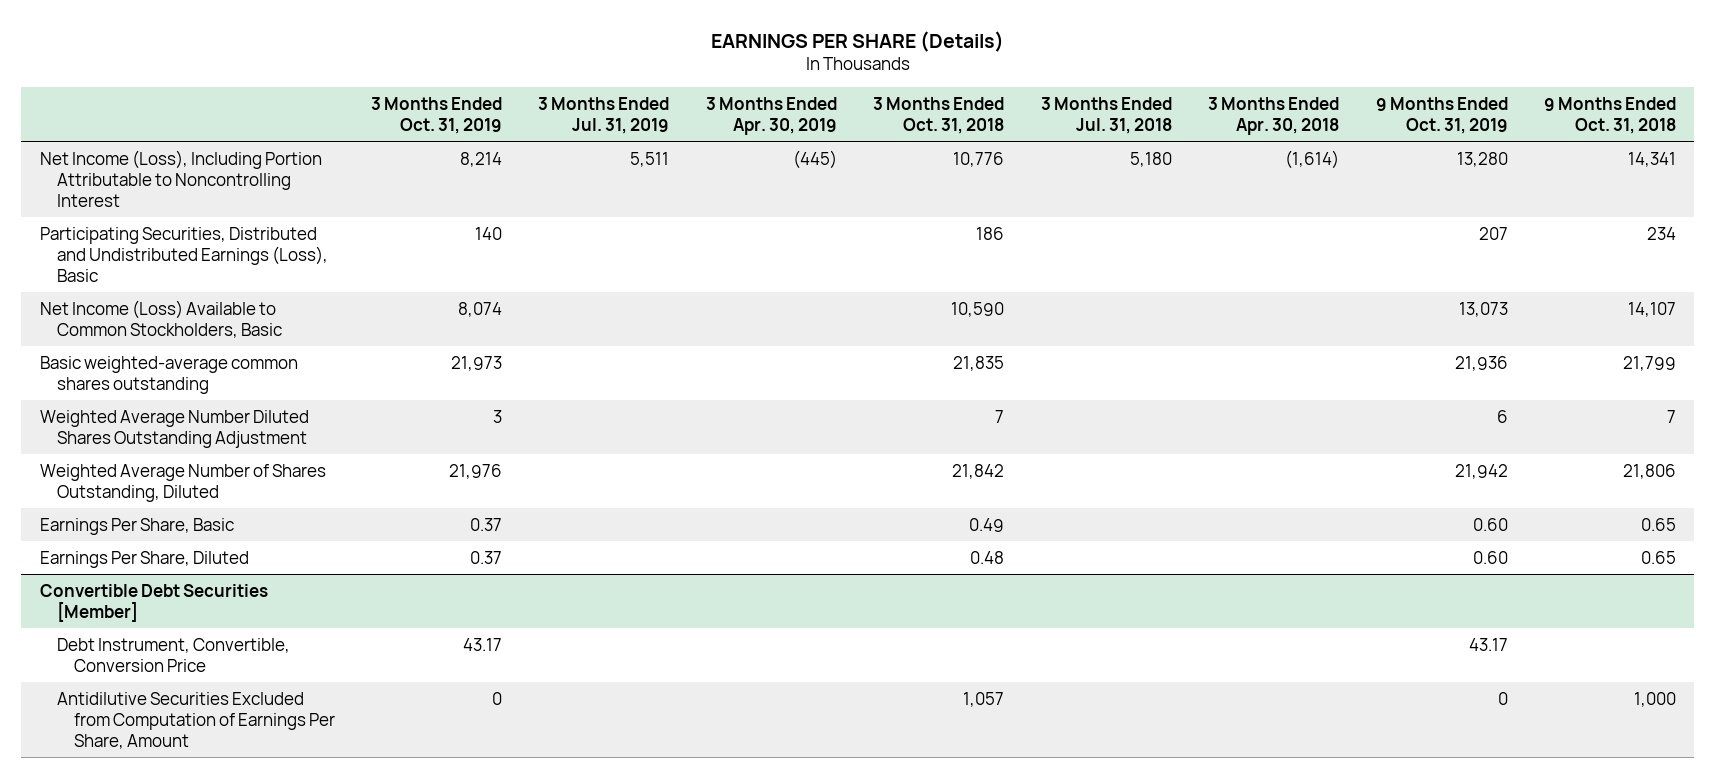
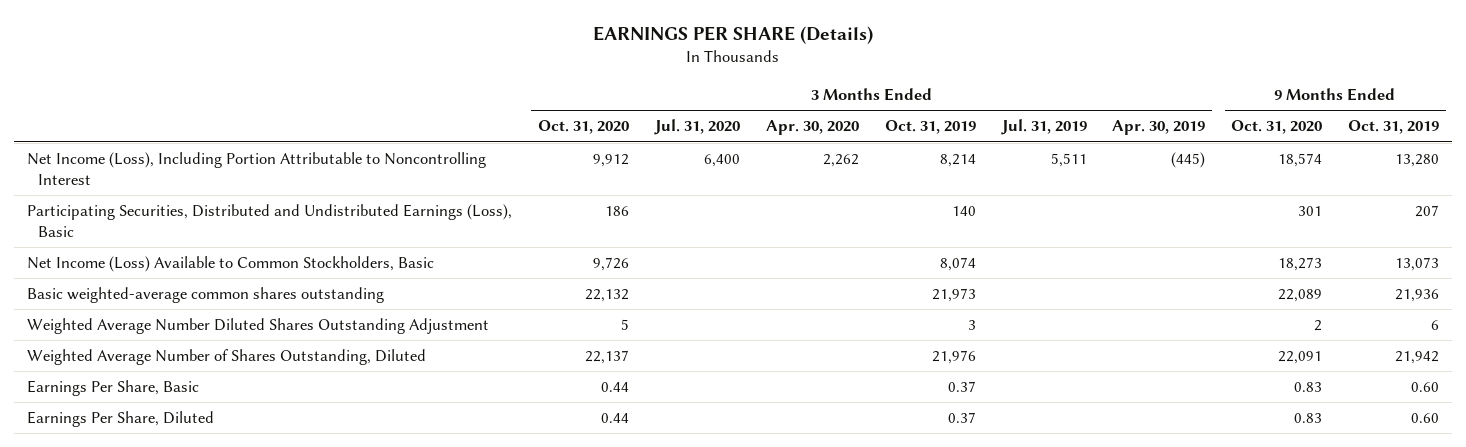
- | 3 Months Ended Oct. 31, 2019 | 3 Months Ended Jul. 31, 2019 | 3 Months Ended Apr. 30, 2019 | 3 Months Ended Oct. 31, 2018 | 3 Months Ended Jul. 31, 2018 | 3 Months Ended Apr. 30, 2018 | 9 Months Ended Oct. 31, 2019 | 9 Months Ended Oct. 31, 2018
+ | 3 Months Ended Oct. 31, 2020 | 3 Months Ended Jul. 31, 2020 | 3 Months Ended Apr. 30, 2020 | 3 Months Ended Oct. 31, 2019 | 3 Months Ended Jul. 31, 2019 | 3 Months Ended Apr. 30, 2019 | 9 Months Ended Oct. 31, 2020 | 9 Months Ended Oct. 31, 2019
- Convertible Debt Securities [Member]
- Debt Instrument, Convertible, Conversion Price | 43.17 | | | | | | 43.17 |
- Antidilutive Securities Excluded from Computation of Earnings Per Share, Amount | 0 | | | 1,057 | | | 0 | 1,000

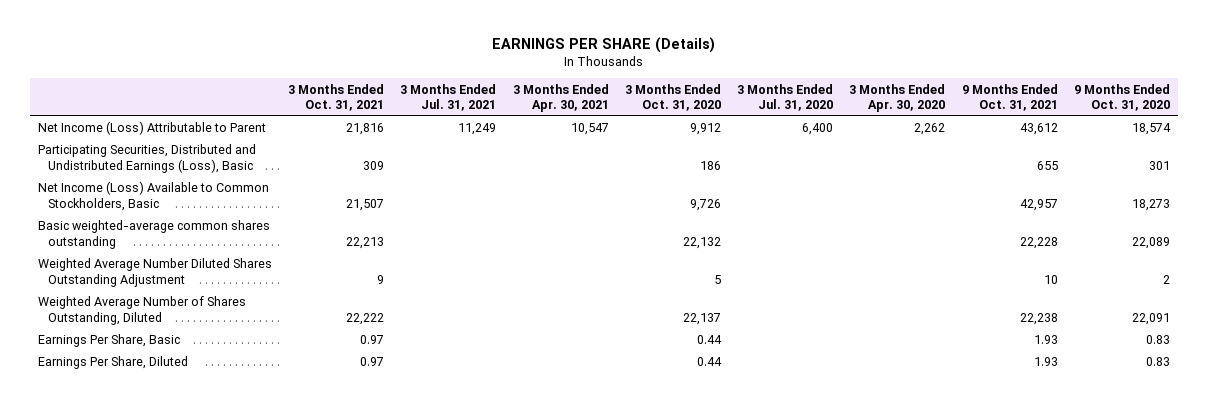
- | 3 Months Ended Oct. 31, 2020 | 3 Months Ended Jul. 31, 2020 | 3 Months Ended Apr. 30, 2020 | 3 Months Ended Oct. 31, 2019 | 3 Months Ended Jul. 31, 2019 | 3 Months Ended Apr. 30, 2019 | 9 Months Ended Oct. 31, 2020 | 9 Months Ended Oct. 31, 2019
+ | 3 Months Ended Oct. 31, 2021 | 3 Months Ended Jul. 31, 2021 | 3 Months Ended Apr. 30, 2021 | 3 Months Ended Oct. 31, 2020 | 3 Months Ended Jul. 31, 2020 | 3 Months Ended Apr. 30, 2020 | 9 Months Ended Oct. 31, 2021 | 9 Months Ended Oct. 31, 2020
- Net Income (Loss), Including Portion Attributable to Noncontrolling Interest | 9,912 | 6,400 | 2,262 | 8,214 | 5,511 | (445) | 18,574 | 13,280
+ Net Income (Loss) Attributable to Parent | 21,816 | 11,249 | 10,547 | 9,912 | 6,400 | 2,262 | 43,612 | 18,574

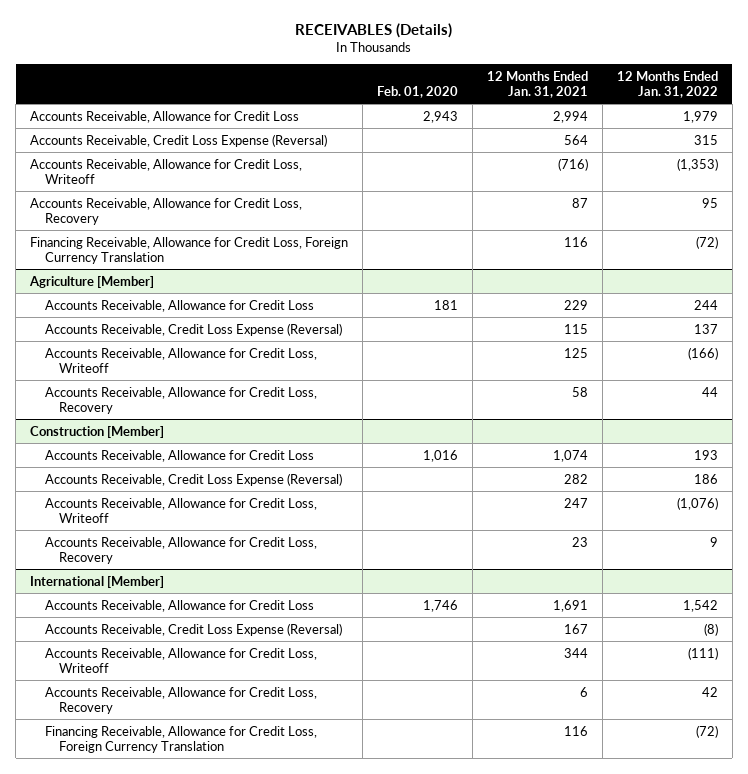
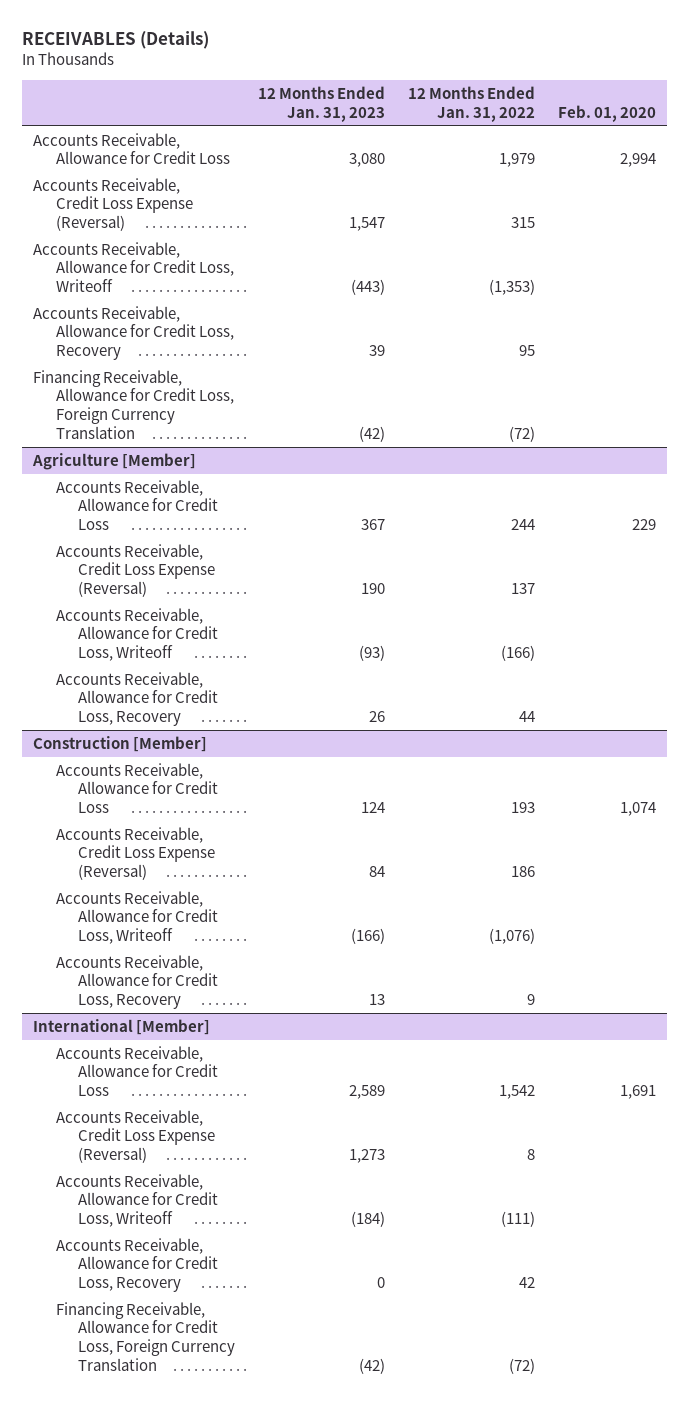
- | Feb. 01, 2020 | 12 Months Ended Jan. 31, 2021 | 12 Months Ended Jan. 31, 2022
+ | 12 Months Ended Jan. 31, 2023 | 12 Months Ended Jan. 31, 2022 | Feb. 01, 2020
- Accounts Receivable, Allowance for Credit Loss | 2,943 | 2,994 | 1,979
+ Accounts Receivable, Allowance for Credit Loss | 3,080 | 1,979 | 2,994
@ Agriculture [Member]
- Accounts Receivable, Allowance for Credit Loss | 181 | 229 | 244
+ Accounts Receivable, Allowance for Credit Loss | 367 | 244 | 229
@ Construction [Member]
- Accounts Receivable, Allowance for Credit Loss | 1,016 | 1,074 | 193
+ Accounts Receivable, Allowance for Credit Loss | 124 | 193 | 1,074
@ International [Member]
- Accounts Receivable, Allowance for Credit Loss | 1,746 | 1,691 | 1,542
- Accounts Receivable, Credit Loss Expense (Reversal) | | 167 | (8)
+ Accounts Receivable, Allowance for Credit Loss | 2,589 | 1,542 | 1,691
+ Accounts Receivable, Credit Loss Expense (Reversal) | 1,273 | 8 |

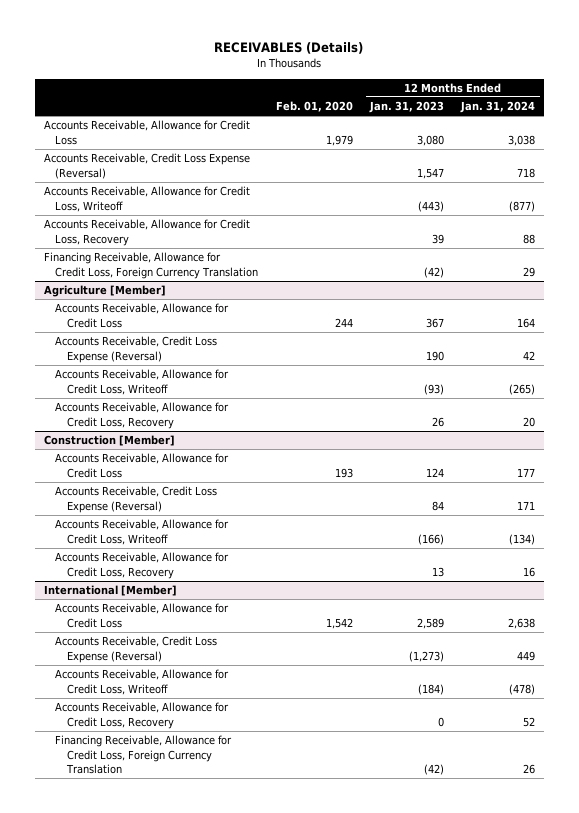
- | 12 Months Ended Jan. 31, 2023 | 12 Months Ended Jan. 31, 2022 | Feb. 01, 2020
+ | Feb. 01, 2020 | 12 Months Ended Jan. 31, 2023 | 12 Months Ended Jan. 31, 2024
- Accounts Receivable, Allowance for Credit Loss | 3,080 | 1,979 | 2,994
+ Accounts Receivable, Allowance for Credit Loss | 1,979 | 3,080 | 3,038
@ Agriculture [Member]
- Accounts Receivable, Allowance for Credit Loss | 367 | 244 | 229
+ Accounts Receivable, Allowance for Credit Loss | 244 | 367 | 164
@ Construction [Member]
- Accounts Receivable, Allowance for Credit Loss | 124 | 193 | 1,074
+ Accounts Receivable, Allowance for Credit Loss | 193 | 124 | 177
@ International [Member]
- Accounts Receivable, Allowance for Credit Loss | 2,589 | 1,542 | 1,691
- Accounts Receivable, Credit Loss Expense (Reversal) | 1,273 | 8 |
+ Accounts Receivable, Allowance for Credit Loss | 1,542 | 2,589 | 2,638
+ Accounts Receivable, Credit Loss Expense (Reversal) | | (1,273) | 449

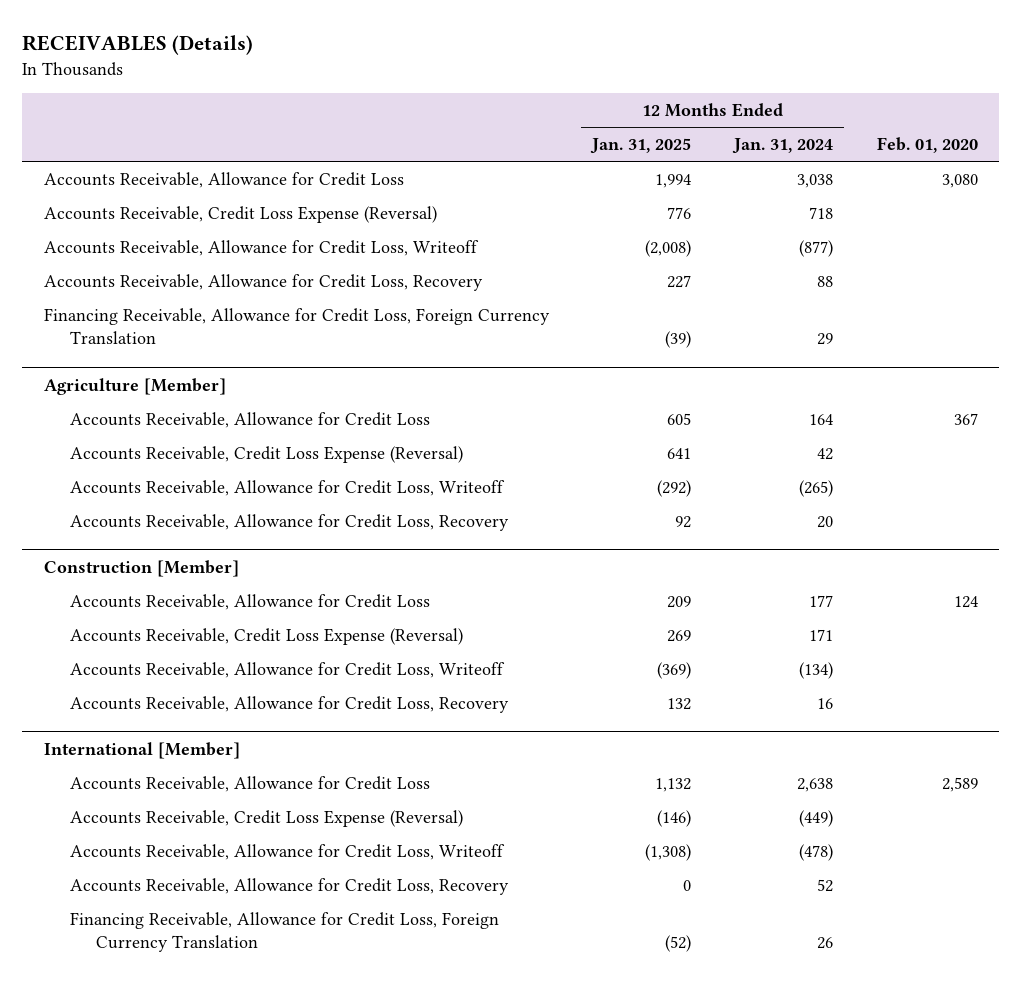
- | Feb. 01, 2020 | 12 Months Ended Jan. 31, 2023 | 12 Months Ended Jan. 31, 2024
+ | 12 Months Ended Jan. 31, 2025 | 12 Months Ended Jan. 31, 2024 | Feb. 01, 2020
- Accounts Receivable, Allowance for Credit Loss | 1,979 | 3,080 | 3,038
+ Accounts Receivable, Allowance for Credit Loss | 1,994 | 3,038 | 3,080
@ Agriculture [Member]
- Accounts Receivable, Allowance for Credit Loss | 244 | 367 | 164
+ Accounts Receivable, Allowance for Credit Loss | 605 | 164 | 367
@ Construction [Member]
- Accounts Receivable, Allowance for Credit Loss | 193 | 124 | 177
+ Accounts Receivable, Allowance for Credit Loss | 209 | 177 | 124
@ International [Member]
- Accounts Receivable, Allowance for Credit Loss | 1,542 | 2,589 | 2,638
- Accounts Receivable, Credit Loss Expense (Reversal) | | (1,273) | 449
+ Accounts Receivable, Allowance for Credit Loss | 1,132 | 2,638 | 2,589
+ Accounts Receivable, Credit Loss Expense (Reversal) | (146) | (449) |

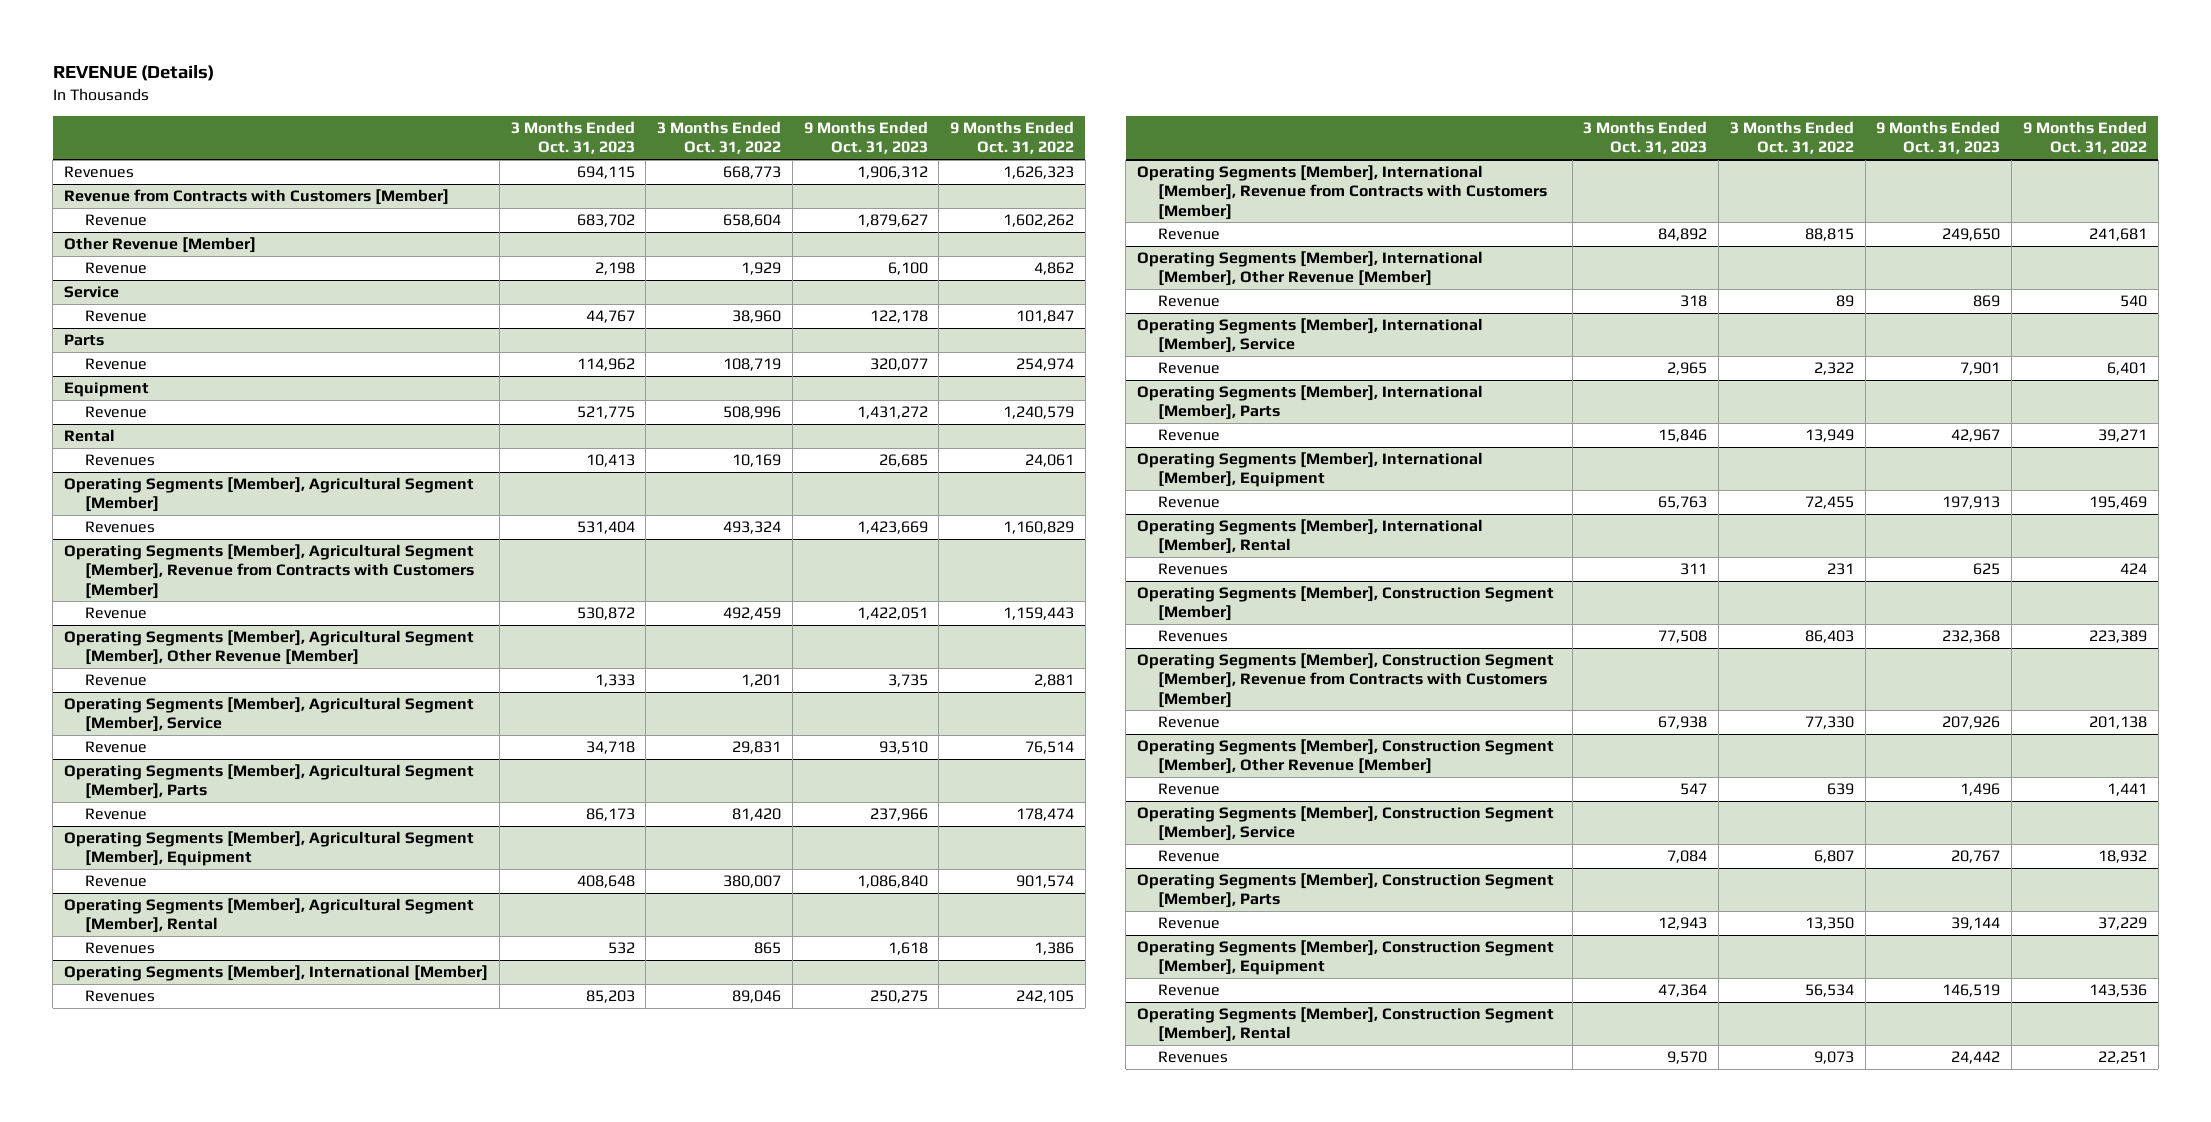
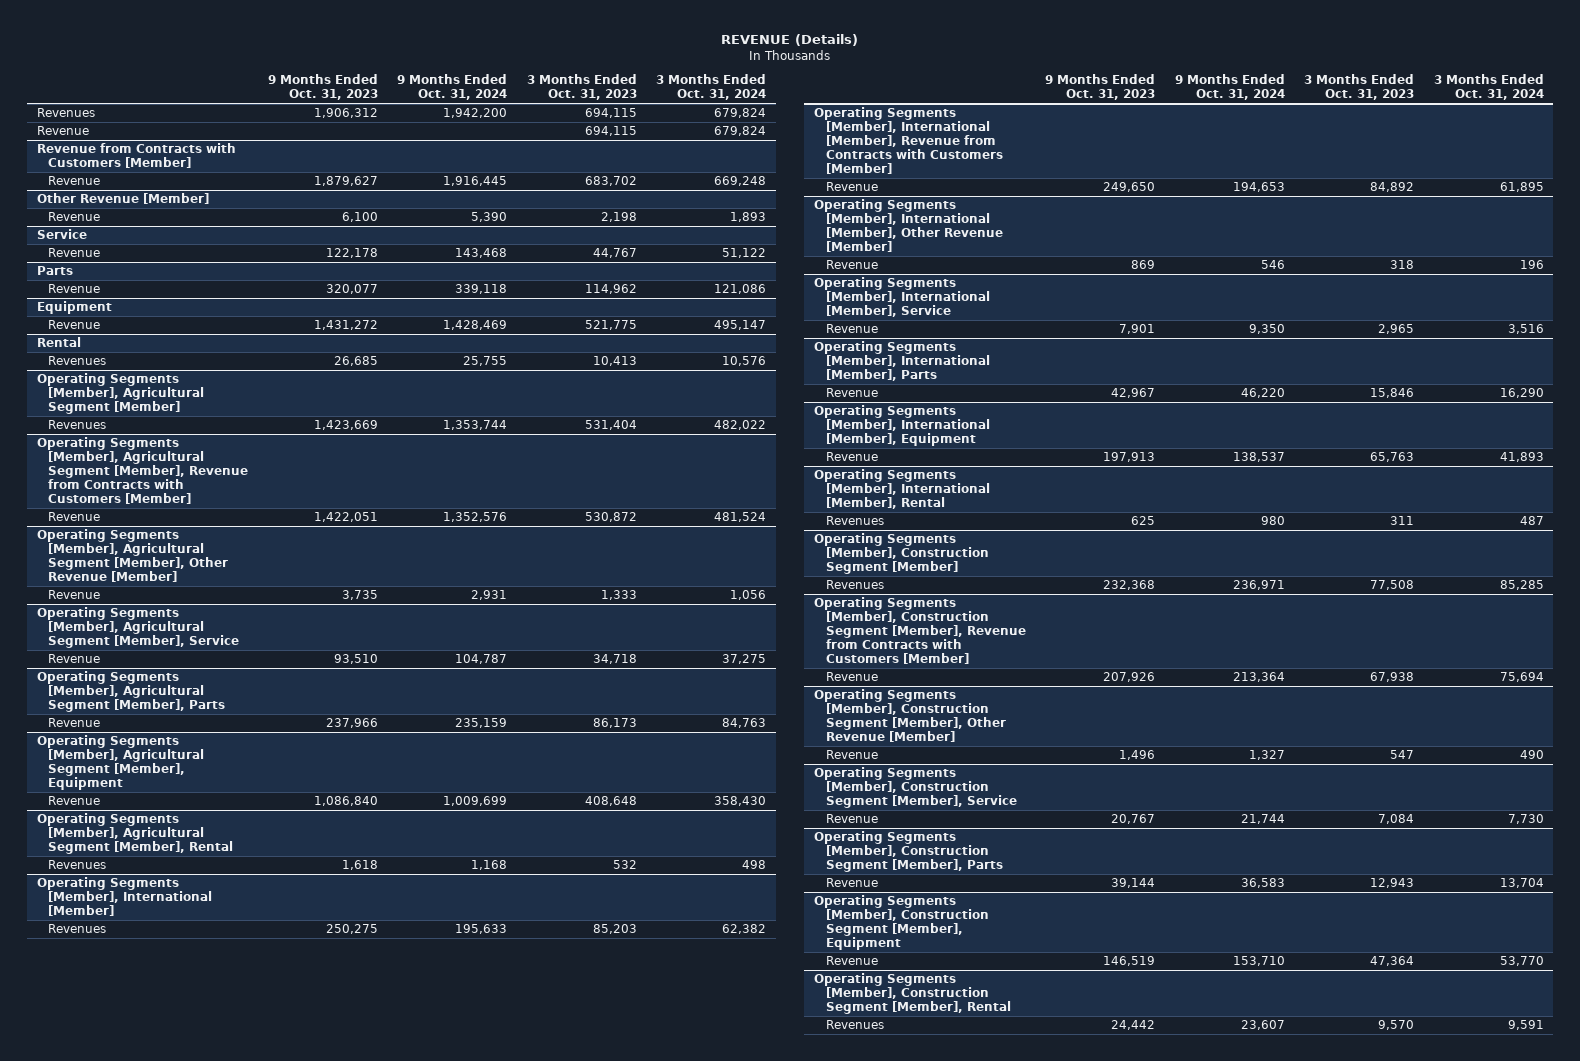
- | 3 Months Ended Oct. 31, 2023 | 3 Months Ended Oct. 31, 2022 | 9 Months Ended Oct. 31, 2023 | 9 Months Ended Oct. 31, 2022
+ | 9 Months Ended Oct. 31, 2023 | 9 Months Ended Oct. 31, 2024 | 3 Months Ended Oct. 31, 2023 | 3 Months Ended Oct. 31, 2024
+ Revenue | | | 694,115 | 679,824

